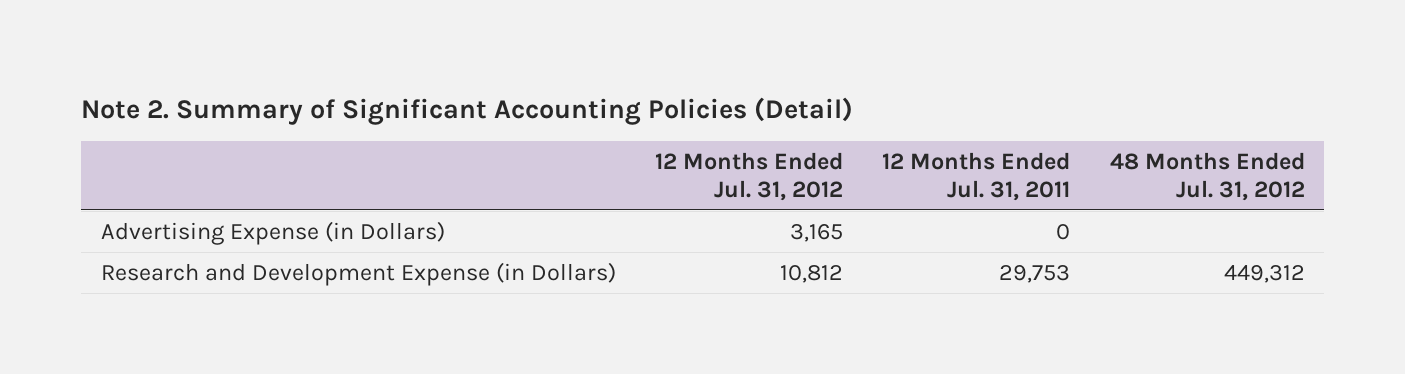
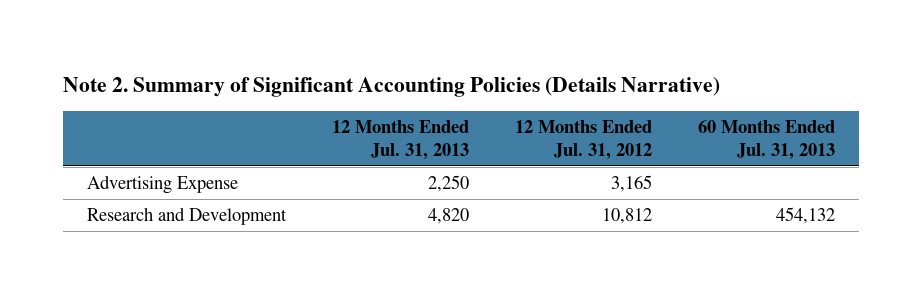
- Note 2. Summary of Significant Accounting Policies (Detail)
+ Note 2. Summary of Significant Accounting Policies (Details Narrative)
- | 12 Months Ended Jul. 31, 2012 | 12 Months Ended Jul. 31, 2011 | 48 Months Ended Jul. 31, 2012
+ | 12 Months Ended Jul. 31, 2013 | 12 Months Ended Jul. 31, 2012 | 60 Months Ended Jul. 31, 2013
- Advertising Expense (in Dollars) | 3,165 | 0 |
- Research and Development Expense (in Dollars) | 10,812 | 29,753 | 449,312
+ Advertising Expense | 2,250 | 3,165 |
+ Research and Development | 4,820 | 10,812 | 454,132

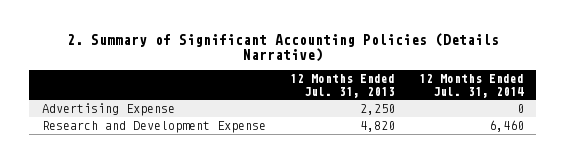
- Note 2. Summary of Significant Accounting Policies (Details Narrative)
+ 2. Summary of Significant Accounting Policies (Details Narrative)
- | 12 Months Ended Jul. 31, 2013 | 12 Months Ended Jul. 31, 2012 | 60 Months Ended Jul. 31, 2013
+ | 12 Months Ended Jul. 31, 2013 | 12 Months Ended Jul. 31, 2014
- Research and Development | 4,820 | 10,812 | 454,132
+ Research and Development Expense | 4,820 | 6,460

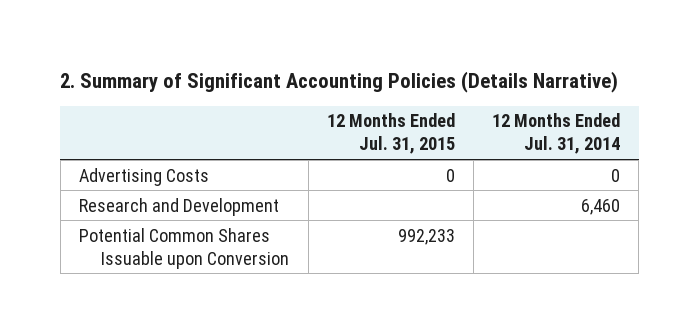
- | 12 Months Ended Jul. 31, 2013 | 12 Months Ended Jul. 31, 2014
+ | 12 Months Ended Jul. 31, 2015 | 12 Months Ended Jul. 31, 2014
- Advertising Expense | 2,250 | 0
- Research and Development Expense | 4,820 | 6,460
+ Advertising Costs | 0 | 0
+ Research and Development | | 6,460
+ Potential Common Shares Issuable upon Conversion | 992,233 |

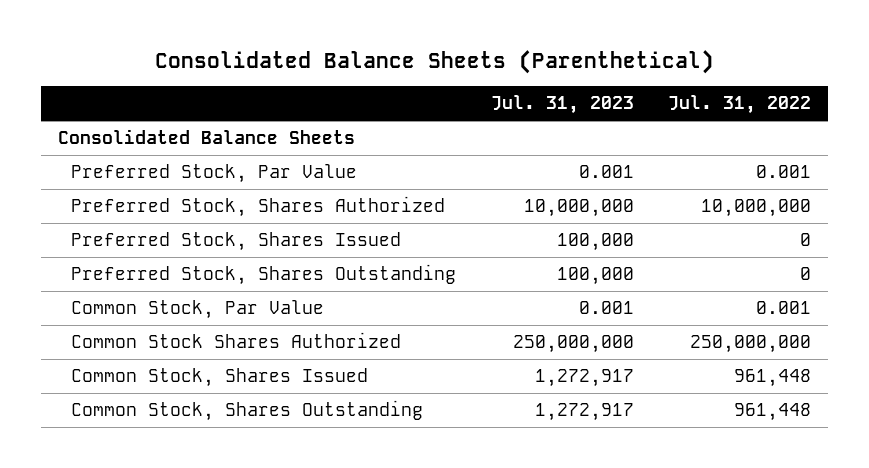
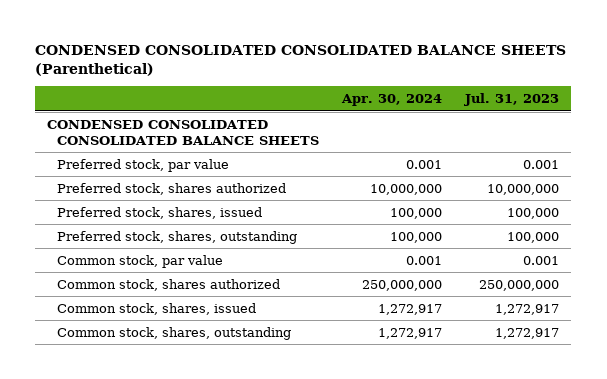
- Consolidated Balance Sheets (Parenthetical)
+ CONDENSED CONSOLIDATED CONSOLIDATED BALANCE SHEETS (Parenthetical)
- | Jul. 31, 2023 | Jul. 31, 2022
+ | Apr. 30, 2024 | Jul. 31, 2023
- Consolidated Balance Sheets
- Preferred Stock, Par Value | 0.001 | 0.001
- Preferred Stock, Shares Authorized | 10,000,000 | 10,000,000
- Preferred Stock, Shares Issued | 100,000 | 0
- Preferred Stock, Shares Outstanding | 100,000 | 0
- Common Stock, Par Value | 0.001 | 0.001
- Common Stock Shares Authorized | 250,000,000 | 250,000,000
- Common Stock, Shares Issued | 1,272,917 | 961,448
- Common Stock, Shares Outstanding | 1,272,917 | 961,448
+ CONDENSED CONSOLIDATED CONSOLIDATED BALANCE SHEETS
+ Preferred stock, par value | 0.001 | 0.001
+ Preferred stock, shares authorized | 10,000,000 | 10,000,000
+ Preferred stock, shares, issued | 100,000 | 100,000
+ Preferred stock, shares, outstanding | 100,000 | 100,000
+ Common stock, par value | 0.001 | 0.001
+ Common stock, shares authorized | 250,000,000 | 250,000,000
+ Common stock, shares, issued | 1,272,917 | 1,272,917
+ Common stock, shares, outstanding | 1,272,917 | 1,272,917

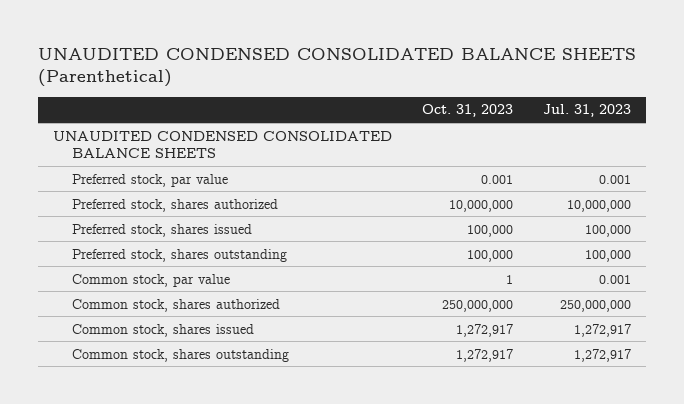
- CONDENSED CONSOLIDATED CONSOLIDATED BALANCE SHEETS (Parenthetical)
+ UNAUDITED CONDENSED CONSOLIDATED BALANCE SHEETS (Parenthetical)
- | Apr. 30, 2024 | Jul. 31, 2023
+ | Oct. 31, 2023 | Jul. 31, 2023
- CONDENSED CONSOLIDATED CONSOLIDATED BALANCE SHEETS
+ UNAUDITED CONDENSED CONSOLIDATED BALANCE SHEETS
- Preferred stock, shares, issued | 100,000 | 100,000
- Preferred stock, shares, outstanding | 100,000 | 100,000
+ Preferred stock, shares issued | 100,000 | 100,000
+ Preferred stock, shares outstanding | 100,000 | 100,000
- Common stock, shares, issued | 1,272,917 | 1,272,917
- Common stock, shares, outstanding | 1,272,917 | 1,272,917
+ Common stock, shares issued | 1,272,917 | 1,272,917
+ Common stock, shares outstanding | 1,272,917 | 1,272,917

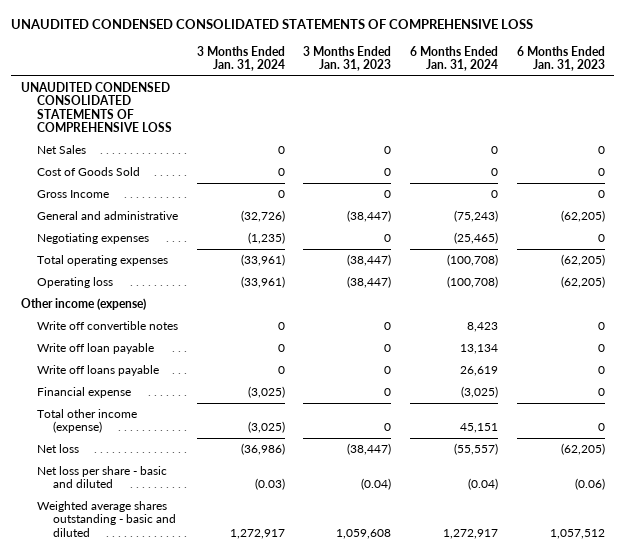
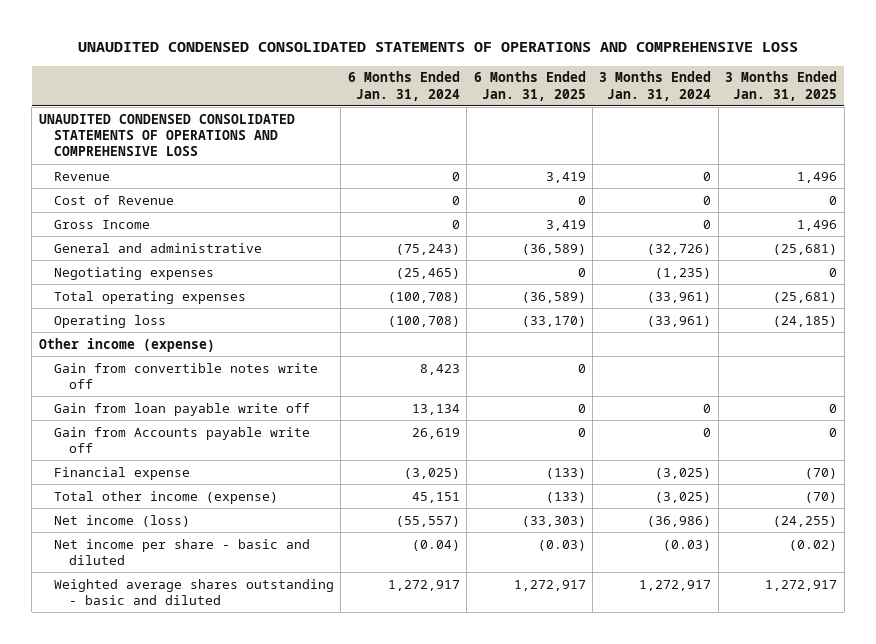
- UNAUDITED CONDENSED CONSOLIDATED STATEMENTS OF COMPREHENSIVE LOSS
+ UNAUDITED CONDENSED CONSOLIDATED STATEMENTS OF OPERATIONS AND COMPREHENSIVE LOSS
- | 3 Months Ended Jan. 31, 2024 | 3 Months Ended Jan. 31, 2023 | 6 Months Ended Jan. 31, 2024 | 6 Months Ended Jan. 31, 2023
+ | 6 Months Ended Jan. 31, 2024 | 6 Months Ended Jan. 31, 2025 | 3 Months Ended Jan. 31, 2024 | 3 Months Ended Jan. 31, 2025
- UNAUDITED CONDENSED CONSOLIDATED STATEMENTS OF COMPREHENSIVE LOSS
- Net Sales | 0 | 0 | 0 | 0
- Cost of Goods Sold | 0 | 0 | 0 | 0
+ UNAUDITED CONDENSED CONSOLIDATED STATEMENTS OF OPERATIONS AND COMPREHENSIVE LOSS
+ Revenue | 0 | 3,419 | 0 | 1,496
+ Cost of Revenue | 0 | 0 | 0 | 0
- Write off convertible notes | 0 | 0 | 8,423 | 0
- Write off loan payable | 0 | 0 | 13,134 | 0
- Write off loans payable | 0 | 0 | 26,619 | 0
+ Gain from convertible notes write off | 8,423 | 0 | |
+ Gain from loan payable write off | 13,134 | 0 | 0 | 0
+ Gain from Accounts payable write off | 26,619 | 0 | 0 | 0
- Net loss | (36,986) | (38,447) | (55,557) | (62,205)
- Net loss per share - basic and diluted | (0.03) | (0.04) | (0.04) | (0.06)
+ Net income (loss) | (55,557) | (33,303) | (36,986) | (24,255)
+ Net income per share - basic and diluted | (0.04) | (0.03) | (0.03) | (0.02)

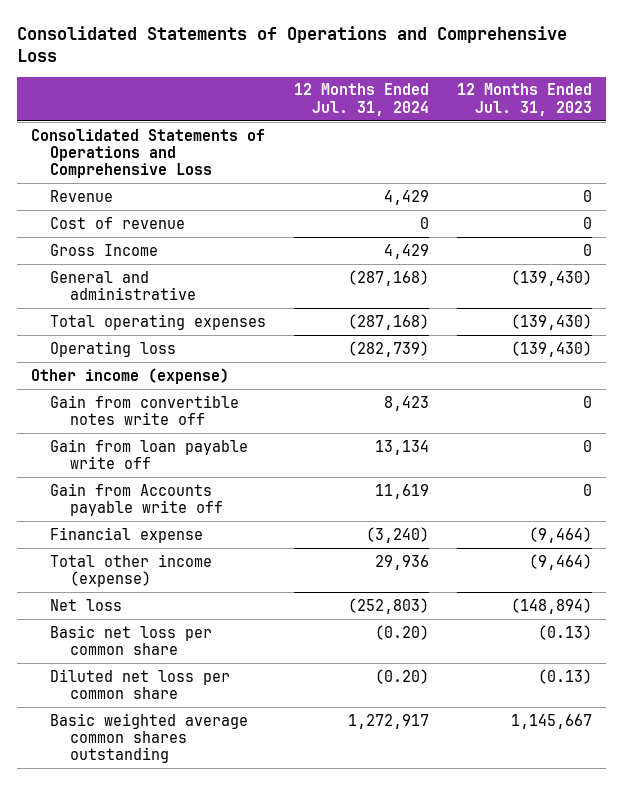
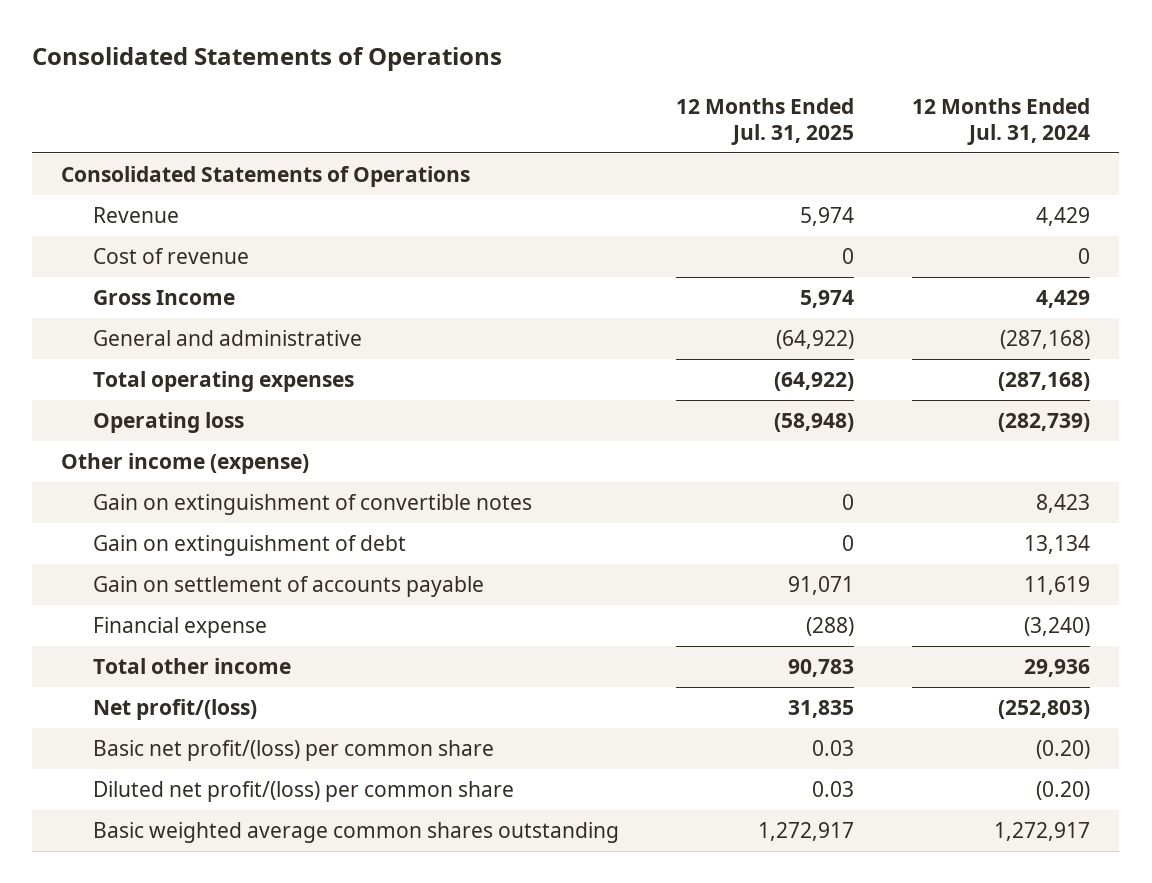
- Consolidated Statements of Operations and Comprehensive Loss
+ Consolidated Statements of Operations
- | 12 Months Ended Jul. 31, 2024 | 12 Months Ended Jul. 31, 2023
+ | 12 Months Ended Jul. 31, 2025 | 12 Months Ended Jul. 31, 2024
- Consolidated Statements of Operations and Comprehensive Loss
+ Consolidated Statements of Operations
- Gain from convertible notes write off | 8,423 | 0
- Gain from loan payable write off | 13,134 | 0
- Gain from Accounts payable write off | 11,619 | 0
+ Gain on extinguishment of convertible notes | 0 | 8,423
+ Gain on extinguishment of debt | 0 | 13,134
+ Gain on settlement of accounts payable | 91,071 | 11,619
- Total other income (expense) | 29,936 | (9,464)
- Net loss | (252,803) | (148,894)
- Basic net loss per common share | (0.20) | (0.13)
- Diluted net loss per common share | (0.20) | (0.13)
+ Total other income | 90,783 | 29,936
+ Net profit/(loss) | 31,835 | (252,803)
+ Basic net profit/(loss) per common share | 0.03 | (0.20)
+ Diluted net profit/(loss) per common share | 0.03 | (0.20)

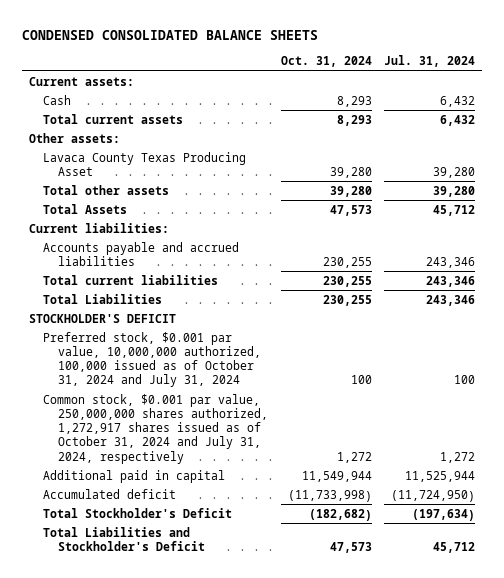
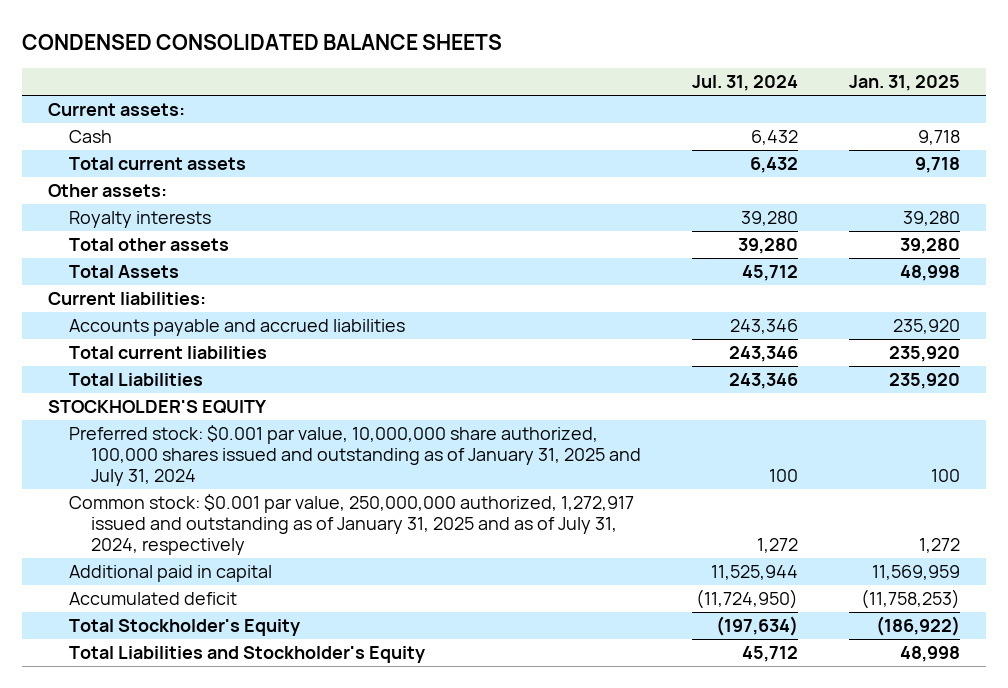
- | Oct. 31, 2024 | Jul. 31, 2024
+ | Jul. 31, 2024 | Jan. 31, 2025
- Lavaca County Texas Producing Asset | 39,280 | 39,280
+ Royalty interests | 39,280 | 39,280
- STOCKHOLDER'S DEFICIT
- Preferred stock, $0.001 par value, 10,000,000 authorized, 100,000 issued as of October 31, 2024 and July 31, 2024 | 100 | 100
- Common stock, $0.001 par value, 250,000,000 shares authorized, 1,272,917 shares issued as of October 31, 2024 and July 31, 2024, respectively | 1,272 | 1,272
+ STOCKHOLDER'S EQUITY
+ Preferred stock: $0.001 par value, 10,000,000 share authorized, 100,000 shares issued and outstanding as of January 31, 2025 and July 31, 2024 | 100 | 100
+ Common stock: $0.001 par value, 250,000,000 authorized, 1,272,917 issued and outstanding as of January 31, 2025 and as of July 31, 2024, respectively | 1,272 | 1,272
- Total Stockholder's Deficit | (182,682) | (197,634)
- Total Liabilities and Stockholder's Deficit | 47,573 | 45,712
+ Total Stockholder's Equity | (197,634) | (186,922)
+ Total Liabilities and Stockholder's Equity | 45,712 | 48,998

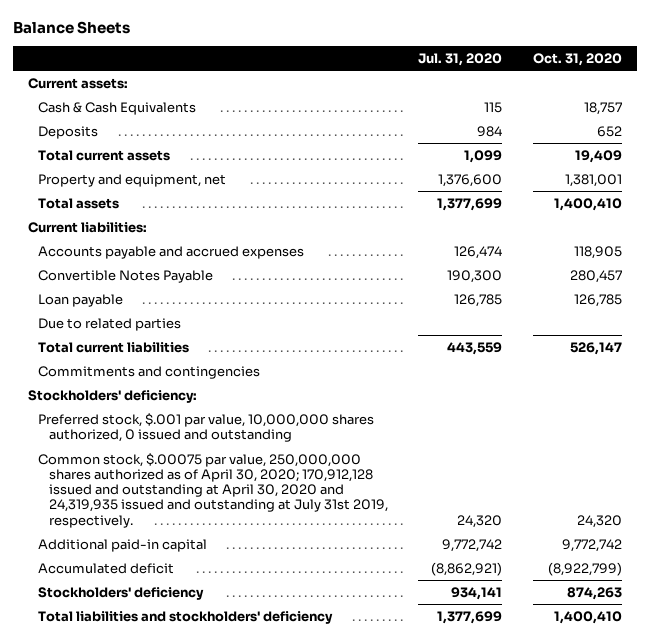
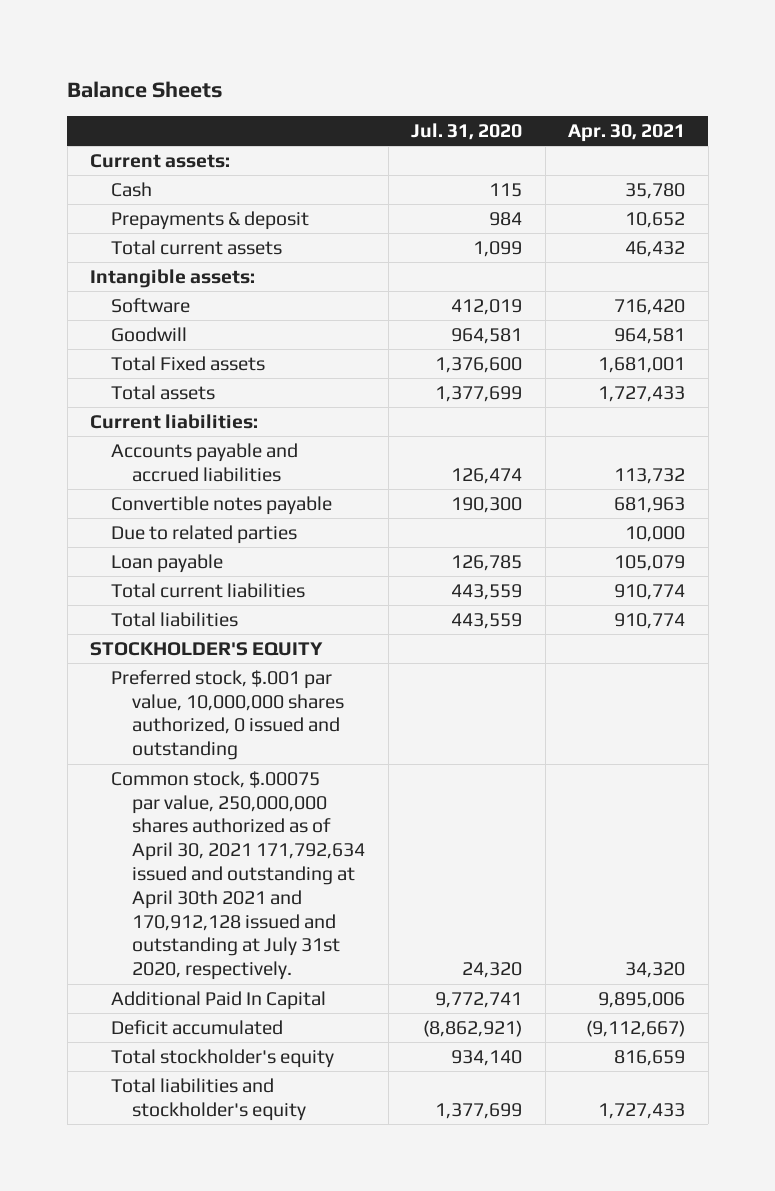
- | Jul. 31, 2020 | Oct. 31, 2020
+ | Jul. 31, 2020 | Apr. 30, 2021
- Cash & Cash Equivalents | 115 | 18,757
- Deposits | 984 | 652
+ Cash | 115 | 35,780
+ Prepayments & deposit | 984 | 10,652
- Property and equipment, net | 1,376,600 | 1,381,001
+ Intangible assets:
+ Software | 412,019 | 716,420
+ Goodwill | 964,581 | 964,581
+ Total Fixed assets | 1,376,600 | 1,681,001
- Accounts payable and accrued expenses | 126,474 | 118,905
- Convertible Notes Payable | 190,300 | 280,457
+ Accounts payable and accrued liabilities | 126,474 | 113,732
+ Convertible notes payable | 190,300 | 681,963
moved down: Loan payable | 126,785 | 105,079
- Commitments and contingencies
- Stockholders' deficiency:
+ Total liabilities | 443,559 | 910,774
+ STOCKHOLDER'S EQUITY
- Common stock, $.00075 par value, 250,000,000 shares authorized as of April 30, 2020; 170,912,128 issued and outstanding at April 30, 2020 and 24,319,935 issued and outstanding at July 31st 2019, respectively. | 24,320 | 24,320
- Additional paid-in capital | 9,772,742 | 9,772,742
- Accumulated deficit | (8,862,921) | (8,922,799)
- Stockholders' deficiency | 934,141 | 874,263
- Total liabilities and stockholders' deficiency | 1,377,699 | 1,400,410
+ Common stock, $.00075 par value, 250,000,000 shares authorized as of April 30, 2021 171,792,634 issued and outstanding at April 30th 2021 and 170,912,128 issued and outstanding at July 31st 2020, respectively. | 24,320 | 34,320
+ Additional Paid In Capital | 9,772,741 | 9,895,006
+ Deficit accumulated | (8,862,921) | (9,112,667)
+ Total stockholder's equity | 934,140 | 816,659
+ Total liabilities and stockholder's equity | 1,377,699 | 1,727,433

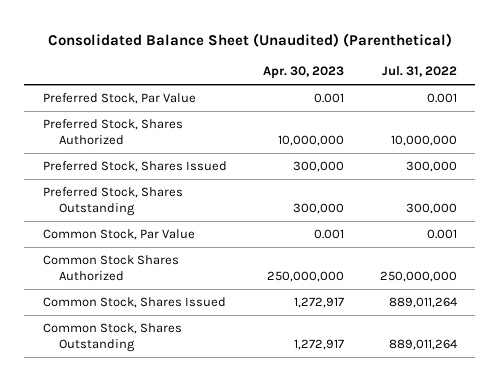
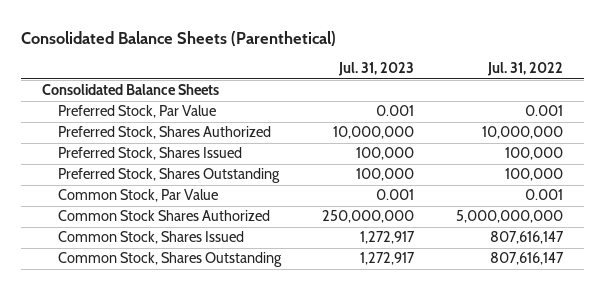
- Consolidated Balance Sheet (Unaudited) (Parenthetical)
+ Consolidated Balance Sheets (Parenthetical)
- | Apr. 30, 2023 | Jul. 31, 2022
+ | Jul. 31, 2023 | Jul. 31, 2022
+ Consolidated Balance Sheets
- Preferred Stock, Shares Issued | 300,000 | 300,000
- Preferred Stock, Shares Outstanding | 300,000 | 300,000
+ Preferred Stock, Shares Issued | 100,000 | 100,000
+ Preferred Stock, Shares Outstanding | 100,000 | 100,000
- Common Stock Shares Authorized | 250,000,000 | 250,000,000
- Common Stock, Shares Issued | 1,272,917 | 889,011,264
- Common Stock, Shares Outstanding | 1,272,917 | 889,011,264
+ Common Stock Shares Authorized | 250,000,000 | 5,000,000,000
+ Common Stock, Shares Issued | 1,272,917 | 807,616,147
+ Common Stock, Shares Outstanding | 1,272,917 | 807,616,147

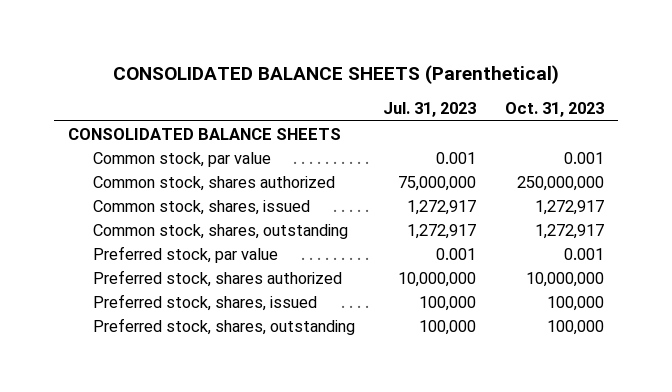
- Consolidated Balance Sheets (Parenthetical)
+ CONSOLIDATED BALANCE SHEETS (Parenthetical)
- | Jul. 31, 2023 | Jul. 31, 2022
+ | Jul. 31, 2023 | Oct. 31, 2023
- Consolidated Balance Sheets
- Preferred Stock, Par Value | 0.001 | 0.001
- Preferred Stock, Shares Authorized | 10,000,000 | 10,000,000
- Preferred Stock, Shares Issued | 100,000 | 100,000
- Preferred Stock, Shares Outstanding | 100,000 | 100,000
- Common Stock, Par Value | 0.001 | 0.001
- Common Stock Shares Authorized | 250,000,000 | 5,000,000,000
- Common Stock, Shares Issued | 1,272,917 | 807,616,147
- Common Stock, Shares Outstanding | 1,272,917 | 807,616,147
+ CONSOLIDATED BALANCE SHEETS
+ Common stock, par value | 0.001 | 0.001
+ Common stock, shares authorized | 75,000,000 | 250,000,000
+ Common stock, shares, issued | 1,272,917 | 1,272,917
+ Common stock, shares, outstanding | 1,272,917 | 1,272,917
+ Preferred stock, par value | 0.001 | 0.001
+ Preferred stock, shares authorized | 10,000,000 | 10,000,000
+ Preferred stock, shares, issued | 100,000 | 100,000
+ Preferred stock, shares, outstanding | 100,000 | 100,000

